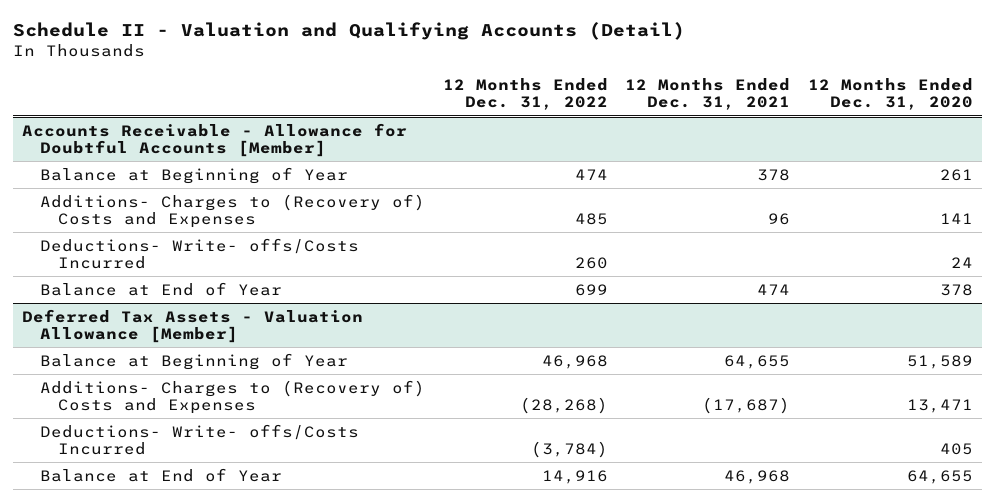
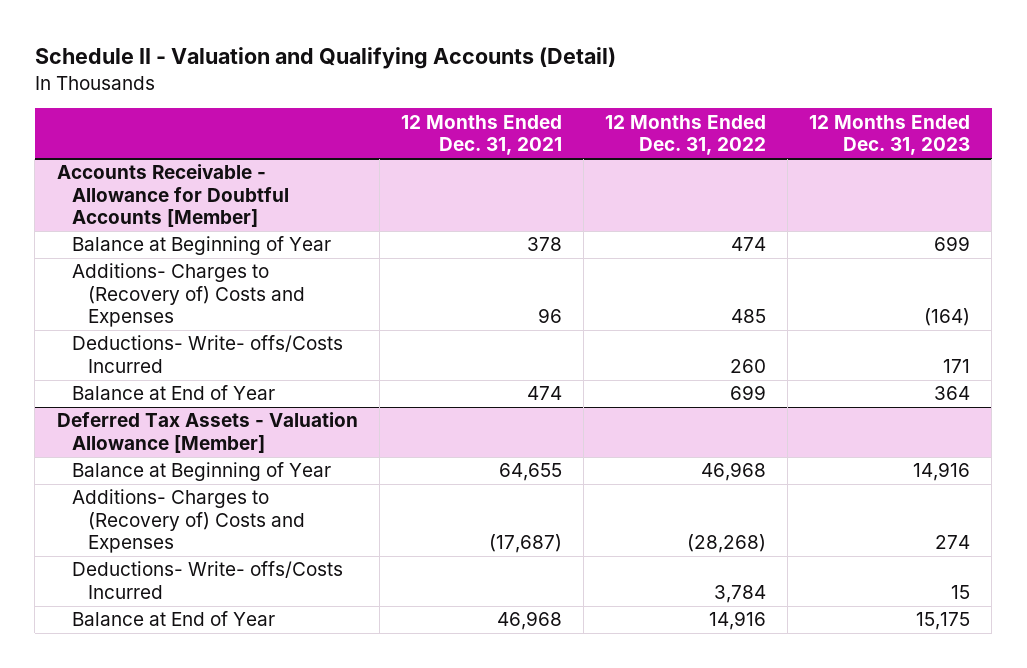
- | 12 Months Ended Dec. 31, 2022 | 12 Months Ended Dec. 31, 2021 | 12 Months Ended Dec. 31, 2020
+ | 12 Months Ended Dec. 31, 2021 | 12 Months Ended Dec. 31, 2022 | 12 Months Ended Dec. 31, 2023
@ Deferred Tax Assets - Valuation Allowance [Member]
- Deductions- Write- offs/Costs Incurred | (3,784) | | 405
+ Deductions- Write- offs/Costs Incurred | | 3,784 | 15

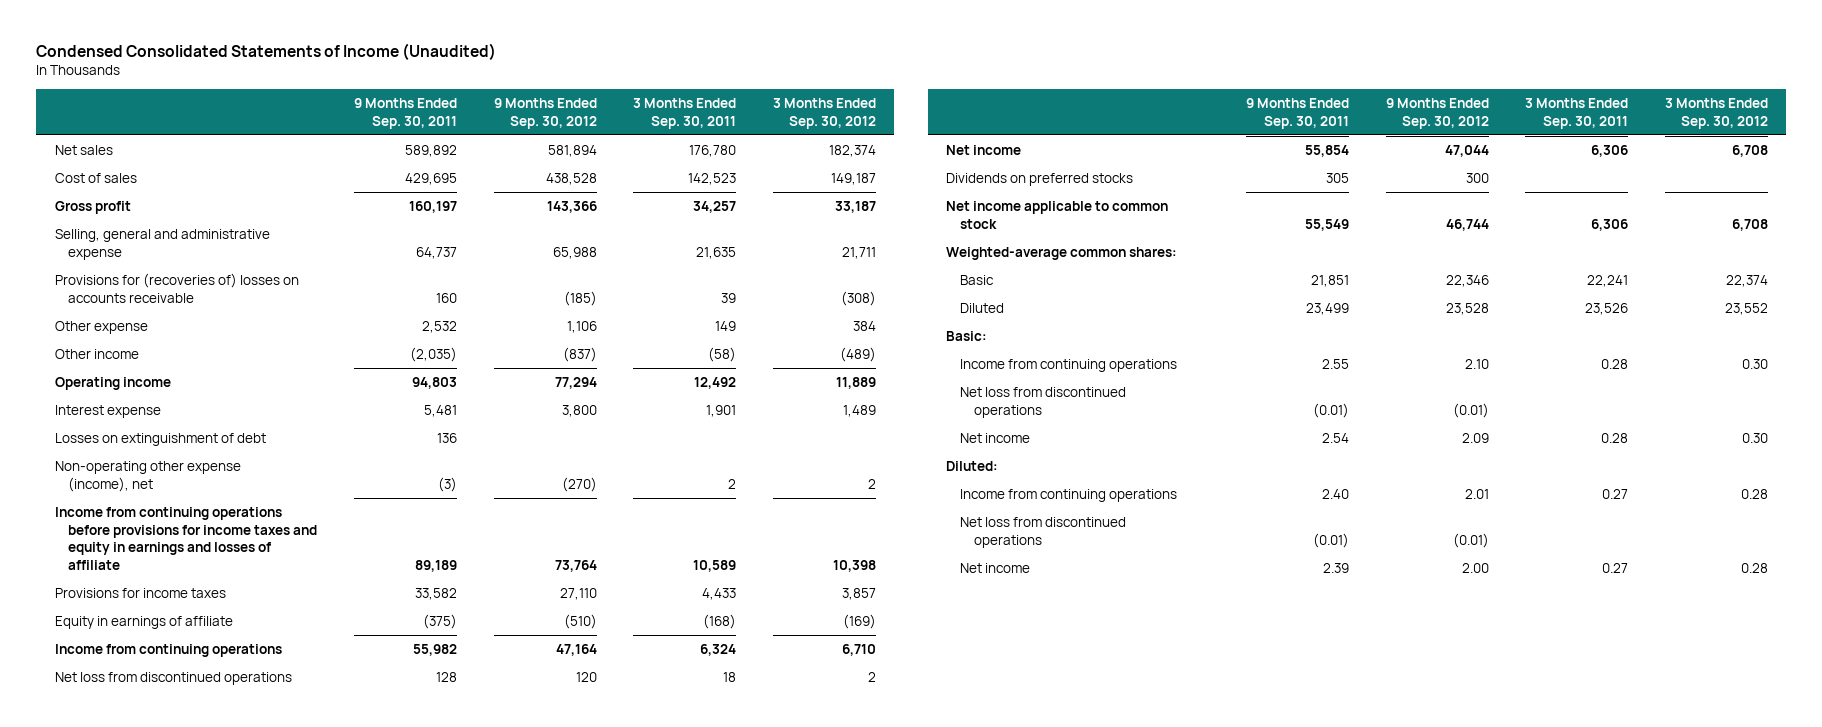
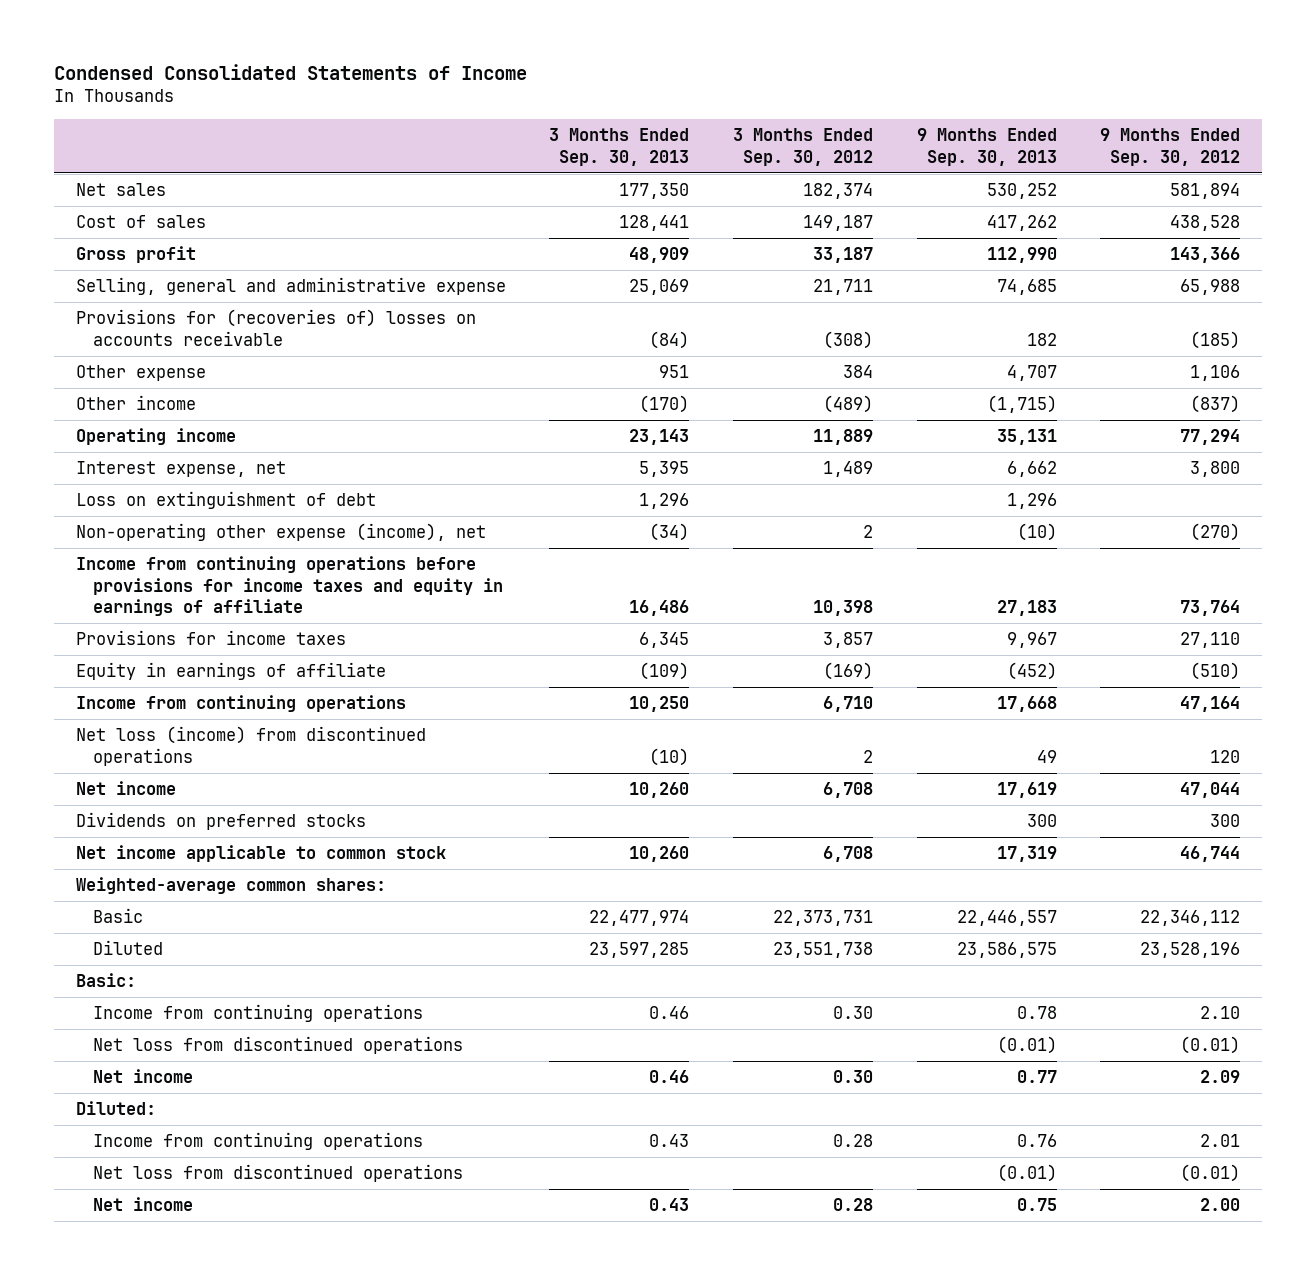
- Condensed Consolidated Statements of Income (Unaudited)
+ Condensed Consolidated Statements of Income
- | 9 Months Ended Sep. 30, 2011 | 9 Months Ended Sep. 30, 2012 | 3 Months Ended Sep. 30, 2011 | 3 Months Ended Sep. 30, 2012
+ | 3 Months Ended Sep. 30, 2013 | 3 Months Ended Sep. 30, 2012 | 9 Months Ended Sep. 30, 2013 | 9 Months Ended Sep. 30, 2012
- Interest expense | 5,481 | 3,800 | 1,901 | 1,489
- Losses on extinguishment of debt | 136 | | |
+ Interest expense, net | 5,395 | 1,489 | 6,662 | 3,800
+ Loss on extinguishment of debt | 1,296 | | 1,296 |
- Income from continuing operations before provisions for income taxes and equity in earnings and losses of affiliate | 89,189 | 73,764 | 10,589 | 10,398
+ Income from continuing operations before provisions for income taxes and equity in earnings of affiliate | 16,486 | 10,398 | 27,183 | 73,764
- Net loss from discontinued operations | 128 | 120 | 18 | 2
+ Net loss (income) from discontinued operations | (10) | 2 | 49 | 120
- Basic | 21,851 | 22,346 | 22,241 | 22,374
- Diluted | 23,499 | 23,528 | 23,526 | 23,552
+ Basic | 22,477,974 | 22,373,731 | 22,446,557 | 22,346,112
+ Diluted | 23,597,285 | 23,551,738 | 23,586,575 | 23,528,196

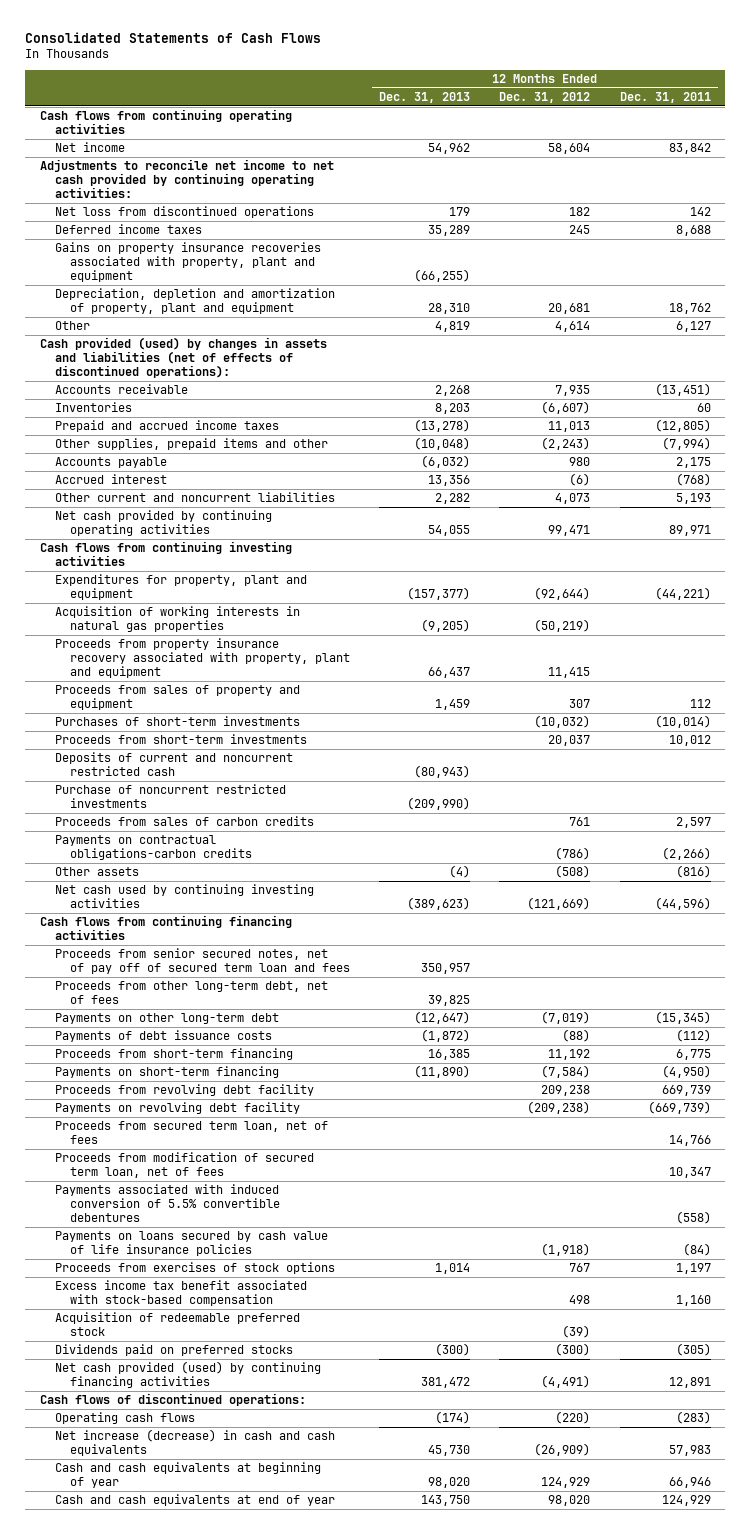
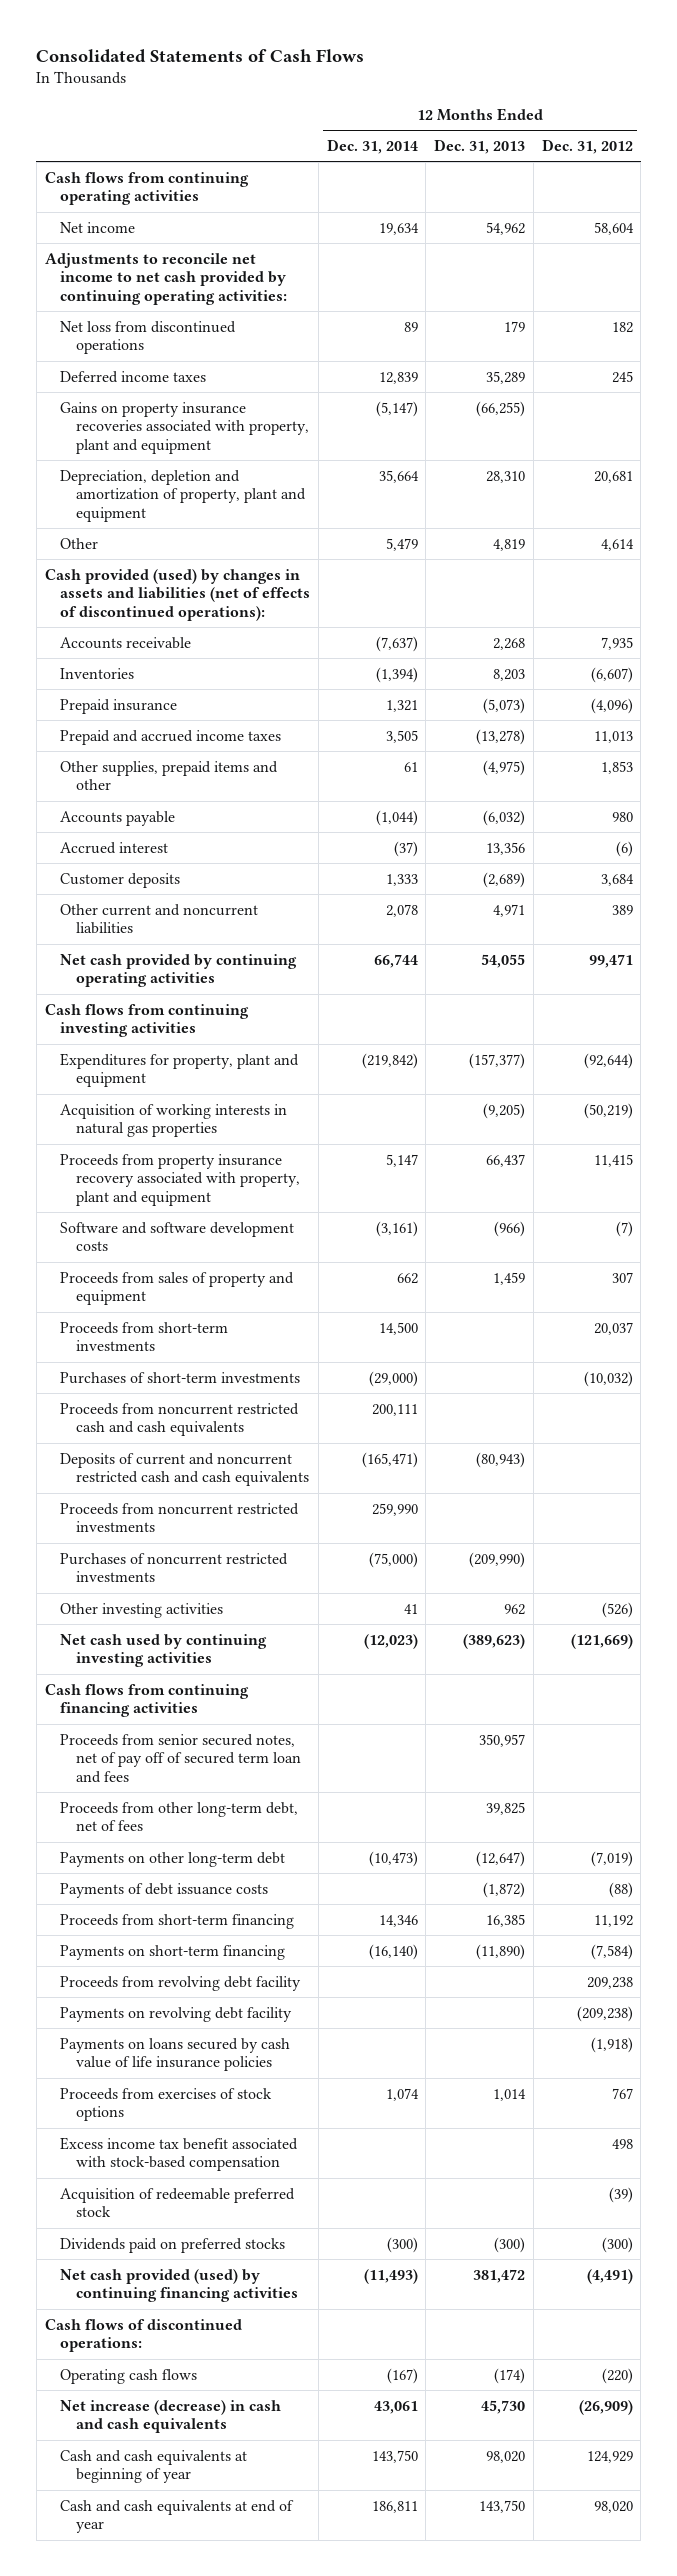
- | 12 Months Ended Dec. 31, 2013 | 12 Months Ended Dec. 31, 2012 | 12 Months Ended Dec. 31, 2011
+ | 12 Months Ended Dec. 31, 2014 | 12 Months Ended Dec. 31, 2013 | 12 Months Ended Dec. 31, 2012
+ Prepaid insurance | 1,321 | (5,073) | (4,096)
- Other supplies, prepaid items and other | (10,048) | (2,243) | (7,994)
+ Other supplies, prepaid items and other | 61 | (4,975) | 1,853
- Other current and noncurrent liabilities | 2,282 | 4,073 | 5,193
+ Customer deposits | 1,333 | (2,689) | 3,684
+ Other current and noncurrent liabilities | 2,078 | 4,971 | 389
+ Software and software development costs | (3,161) | (966) | (7)
- Deposits of current and noncurrent restricted cash | (80,943) | |
- Purchase of noncurrent restricted investments | (209,990) | |
- Proceeds from sales of carbon credits | | 761 | 2,597
- Payments on contractual obligations-carbon credits | | (786) | (2,266)
- Other assets | (4) | (508) | (816)
moved down: Purchases of short-term investments | (29,000) | | (10,032)
+ Proceeds from noncurrent restricted cash and cash equivalents | 200,111 | |
+ Deposits of current and noncurrent restricted cash and cash equivalents | (165,471) | (80,943) |
+ Proceeds from noncurrent restricted investments | 259,990 | |
+ Purchases of noncurrent restricted investments | (75,000) | (209,990) |
+ Other investing activities | 41 | 962 | (526)
- Proceeds from secured term loan, net of fees | | | 14,766
- Proceeds from modification of secured term loan, net of fees | | | 10,347
- Payments associated with induced conversion of 5.5% convertible debentures | | | (558)

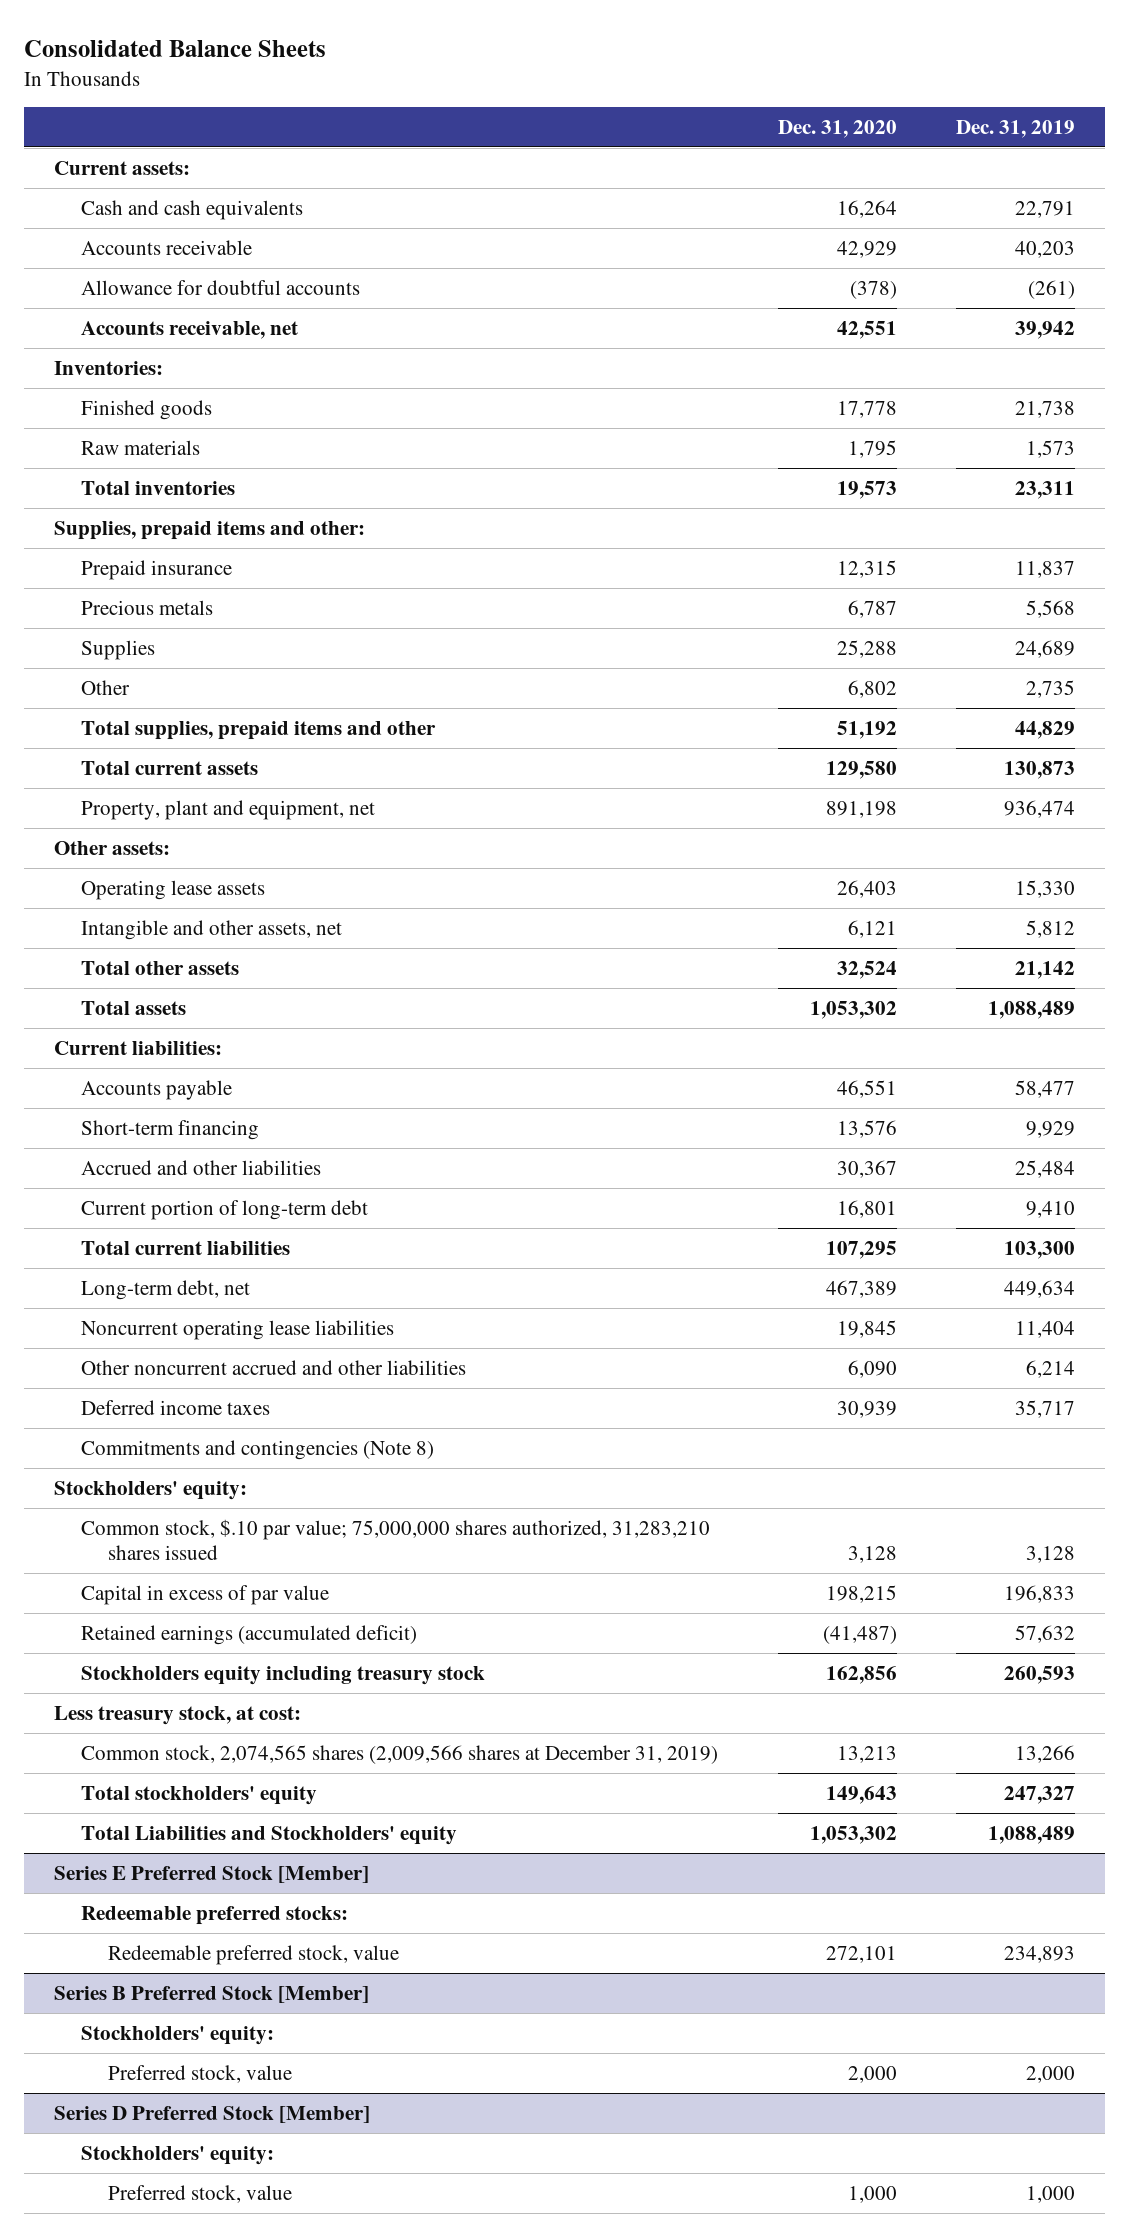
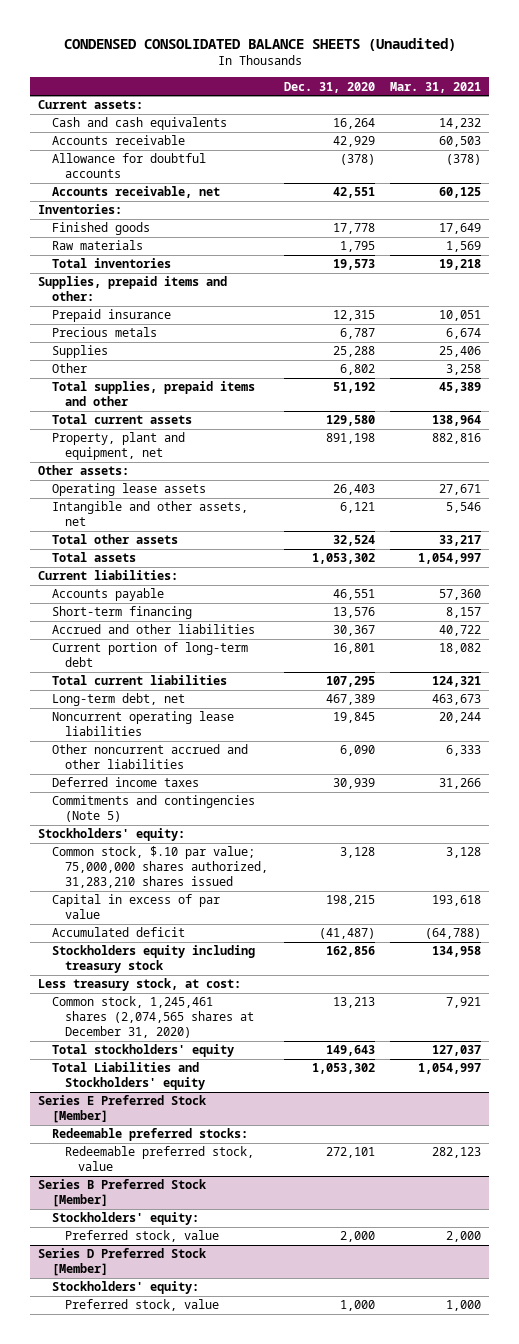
- Consolidated Balance Sheets
+ CONDENSED CONSOLIDATED BALANCE SHEETS (Unaudited)
- | Dec. 31, 2020 | Dec. 31, 2019
+ | Dec. 31, 2020 | Mar. 31, 2021
- Commitments and contingencies (Note 8)
+ Commitments and contingencies (Note 5)
- Retained earnings (accumulated deficit) | (41,487) | 57,632
+ Accumulated deficit | (41,487) | (64,788)
- Common stock, 2,074,565 shares (2,009,566 shares at December 31, 2019) | 13,213 | 13,266
+ Common stock, 1,245,461 shares (2,074,565 shares at December 31, 2020) | 13,213 | 7,921

